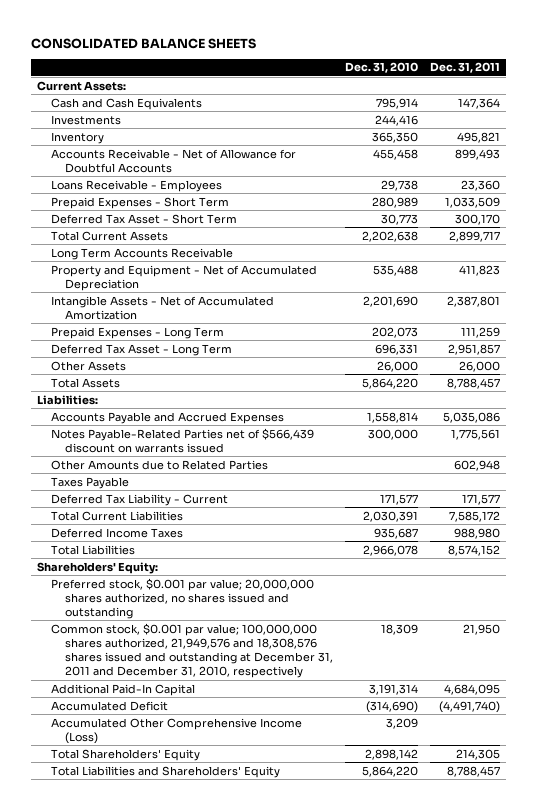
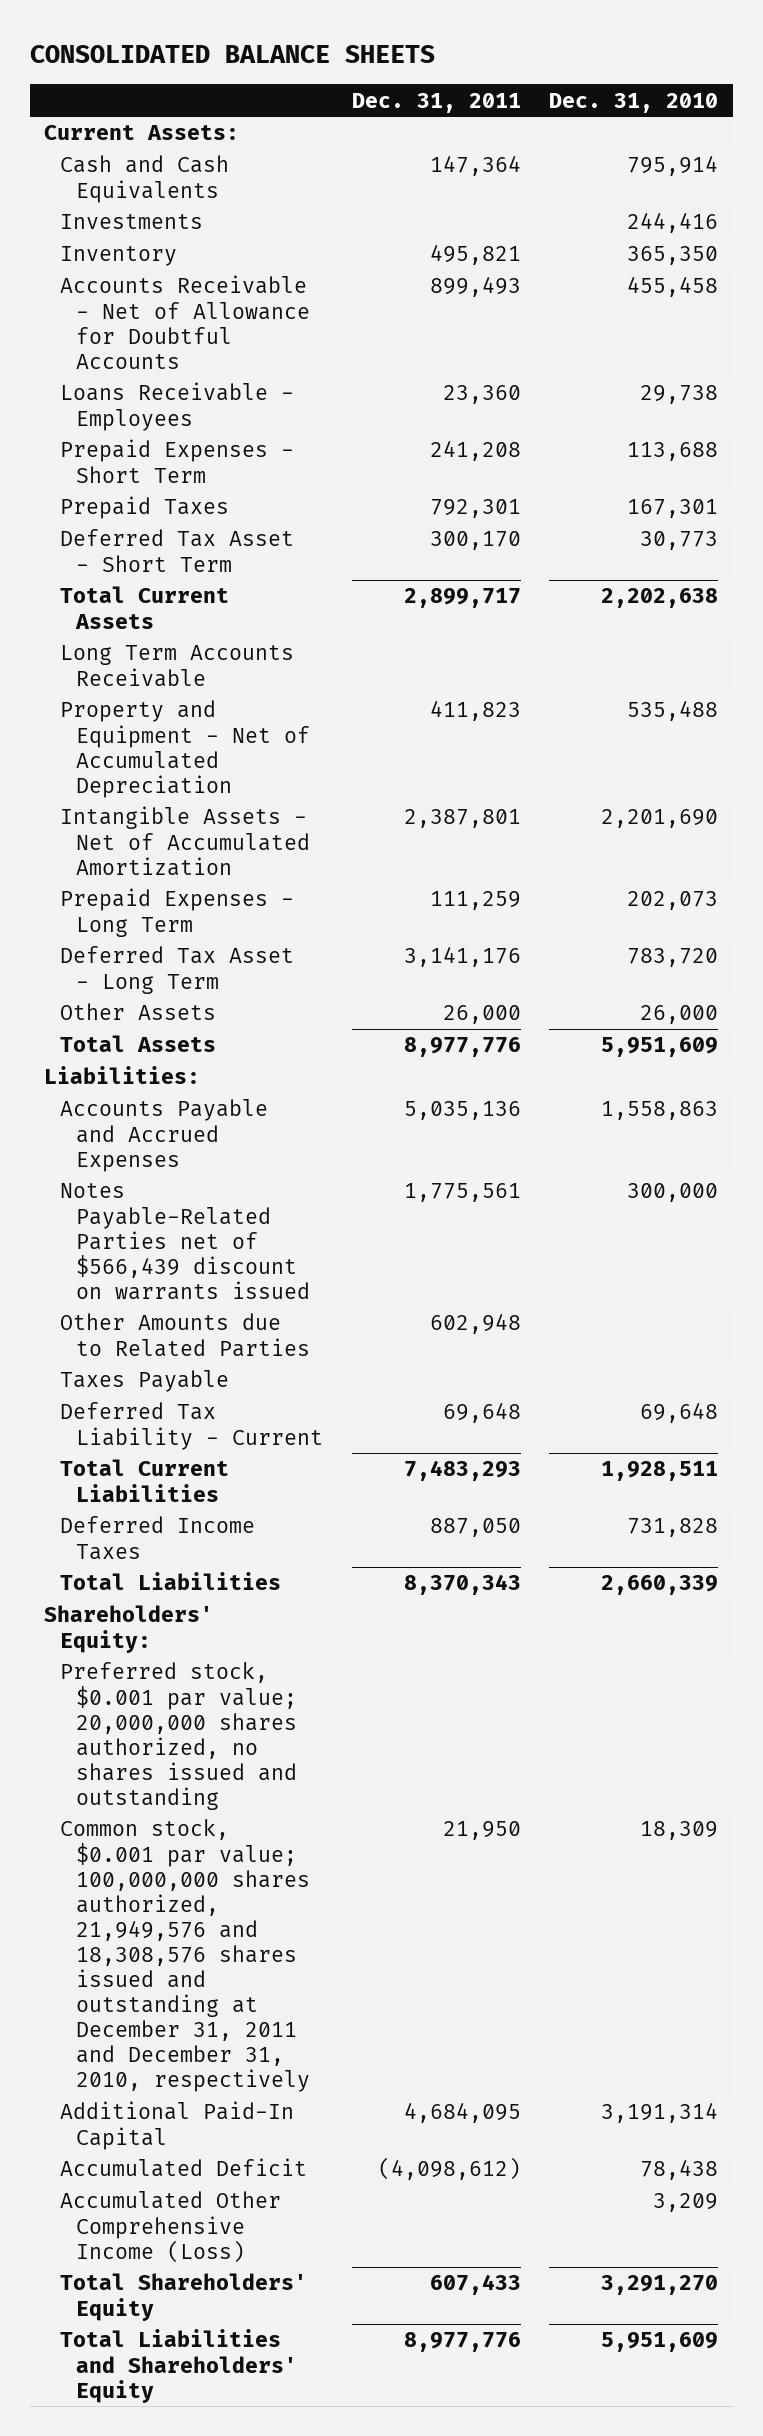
- | Dec. 31, 2010 | Dec. 31, 2011
+ | Dec. 31, 2011 | Dec. 31, 2010
- Prepaid Expenses - Short Term | 280,989 | 1,033,509
+ Prepaid Expenses - Short Term | 241,208 | 113,688
+ Prepaid Taxes | 792,301 | 167,301
- Deferred Tax Asset - Long Term | 696,331 | 2,951,857
+ Deferred Tax Asset - Long Term | 3,141,176 | 783,720
- Total Assets | 5,864,220 | 8,788,457
+ Total Assets | 8,977,776 | 5,951,609
- Accounts Payable and Accrued Expenses | 1,558,814 | 5,035,086
+ Accounts Payable and Accrued Expenses | 5,035,136 | 1,558,863
- Deferred Tax Liability - Current | 171,577 | 171,577
- Total Current Liabilities | 2,030,391 | 7,585,172
- Deferred Income Taxes | 935,687 | 988,980
- Total Liabilities | 2,966,078 | 8,574,152
+ Deferred Tax Liability - Current | 69,648 | 69,648
+ Total Current Liabilities | 7,483,293 | 1,928,511
+ Deferred Income Taxes | 887,050 | 731,828
+ Total Liabilities | 8,370,343 | 2,660,339
- Accumulated Deficit | (314,690) | (4,491,740)
+ Accumulated Deficit | (4,098,612) | 78,438
- Total Shareholders' Equity | 2,898,142 | 214,305
- Total Liabilities and Shareholders' Equity | 5,864,220 | 8,788,457
+ Total Shareholders' Equity | 607,433 | 3,291,270
+ Total Liabilities and Shareholders' Equity | 8,977,776 | 5,951,609

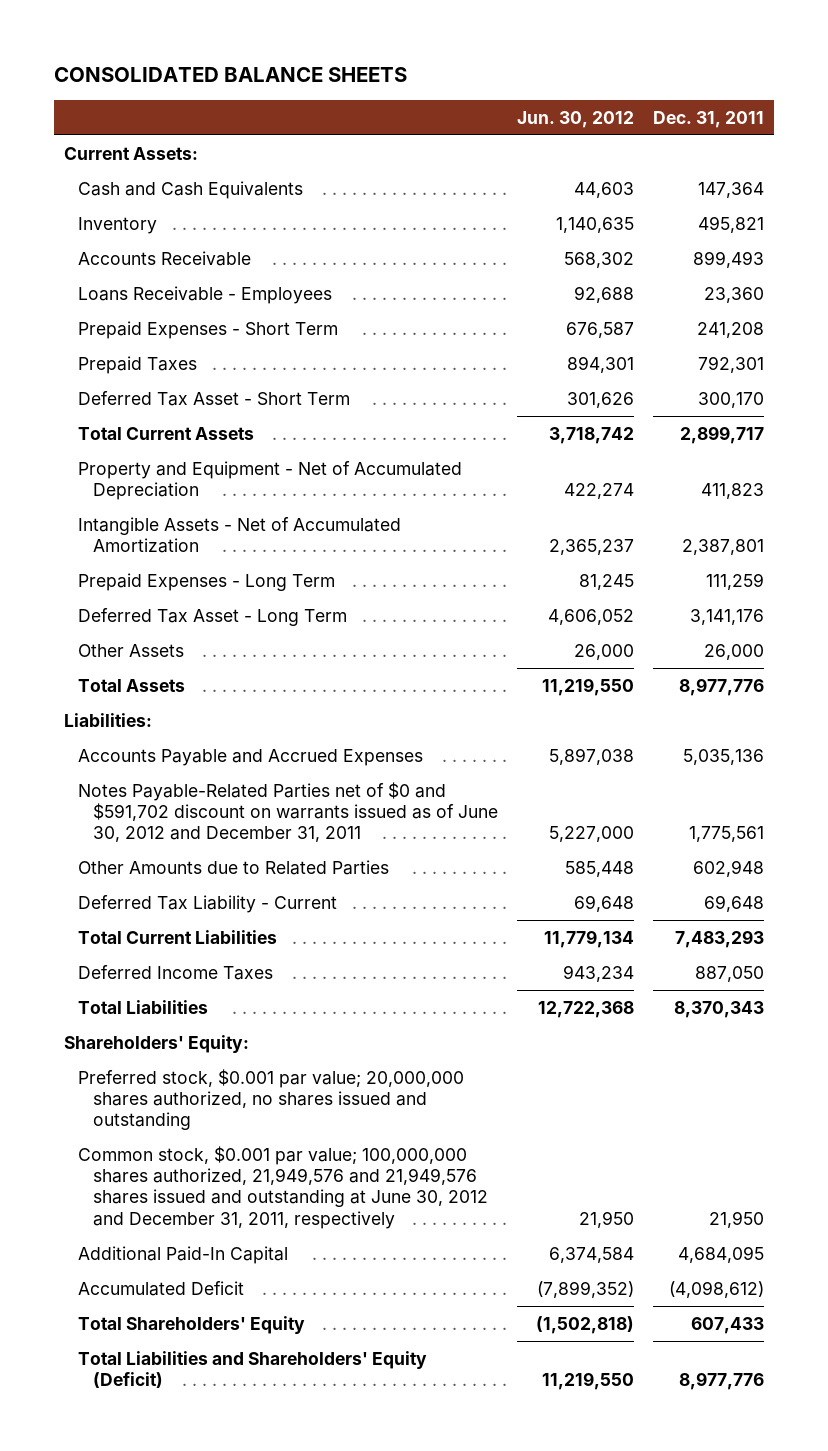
- | Dec. 31, 2011 | Dec. 31, 2010
+ | Jun. 30, 2012 | Dec. 31, 2011
- Investments | | 244,416
- Accounts Receivable - Net of Allowance for Doubtful Accounts | 899,493 | 455,458
+ Accounts Receivable | 568,302 | 899,493
- Long Term Accounts Receivable
- Notes Payable-Related Parties net of $566,439 discount on warrants issued | 1,775,561 | 300,000
+ Notes Payable-Related Parties net of $0 and $591,702 discount on warrants issued as of June 30, 2012 and December 31, 2011 | 5,227,000 | 1,775,561
- Taxes Payable
- Common stock, $0.001 par value; 100,000,000 shares authorized, 21,949,576 and 18,308,576 shares issued and outstanding at December 31, 2011 and December 31, 2010, respectively | 21,950 | 18,309
+ Common stock, $0.001 par value; 100,000,000 shares authorized, 21,949,576 and 21,949,576 shares issued and outstanding at June 30, 2012 and December 31, 2011, respectively | 21,950 | 21,950
- Accumulated Other Comprehensive Income (Loss) | | 3,209
- Total Liabilities and Shareholders' Equity | 8,977,776 | 5,951,609
+ Total Liabilities and Shareholders' Equity (Deficit) | 11,219,550 | 8,977,776

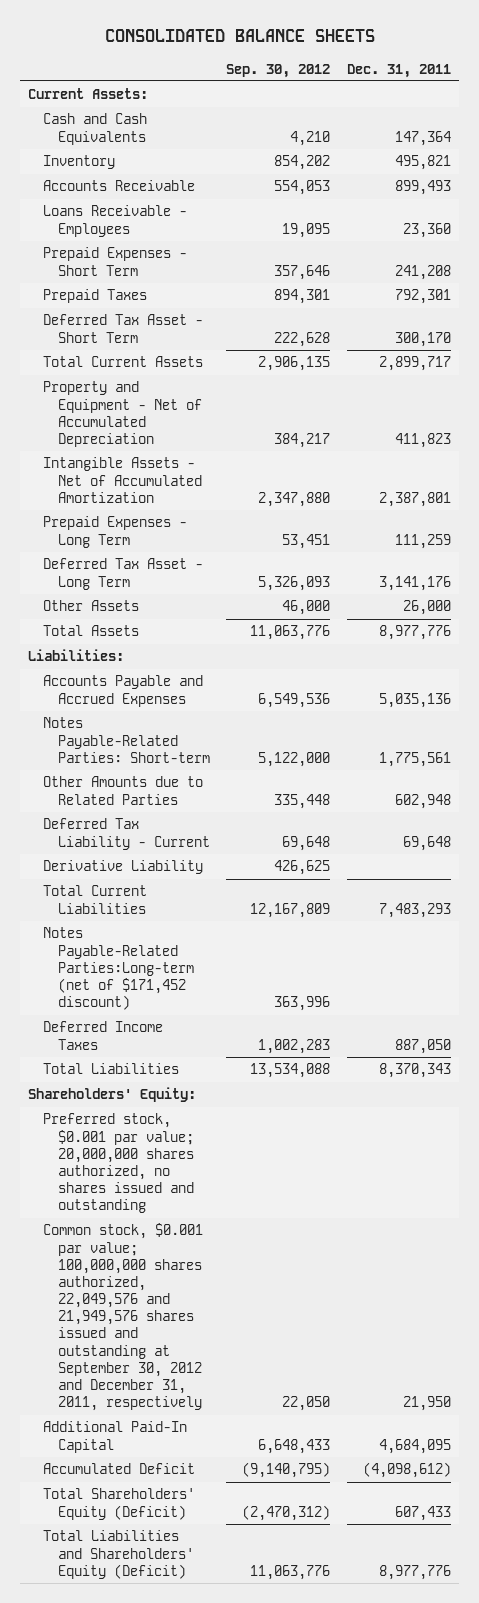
- | Jun. 30, 2012 | Dec. 31, 2011
+ | Sep. 30, 2012 | Dec. 31, 2011
- Notes Payable-Related Parties net of $0 and $591,702 discount on warrants issued as of June 30, 2012 and December 31, 2011 | 5,227,000 | 1,775,561
+ Notes Payable-Related Parties: Short-term | 5,122,000 | 1,775,561
+ Derivative Liability | 426,625 |
+ Notes Payable-Related Parties:Long-term (net of $171,452 discount) | 363,996 |
- Common stock, $0.001 par value; 100,000,000 shares authorized, 21,949,576 and 21,949,576 shares issued and outstanding at June 30, 2012 and December 31, 2011, respectively | 21,950 | 21,950
+ Common stock, $0.001 par value; 100,000,000 shares authorized, 22,049,576 and 21,949,576 shares issued and outstanding at September 30, 2012 and December 31, 2011, respectively | 22,050 | 21,950
- Total Shareholders' Equity | (1,502,818) | 607,433
+ Total Shareholders' Equity (Deficit) | (2,470,312) | 607,433

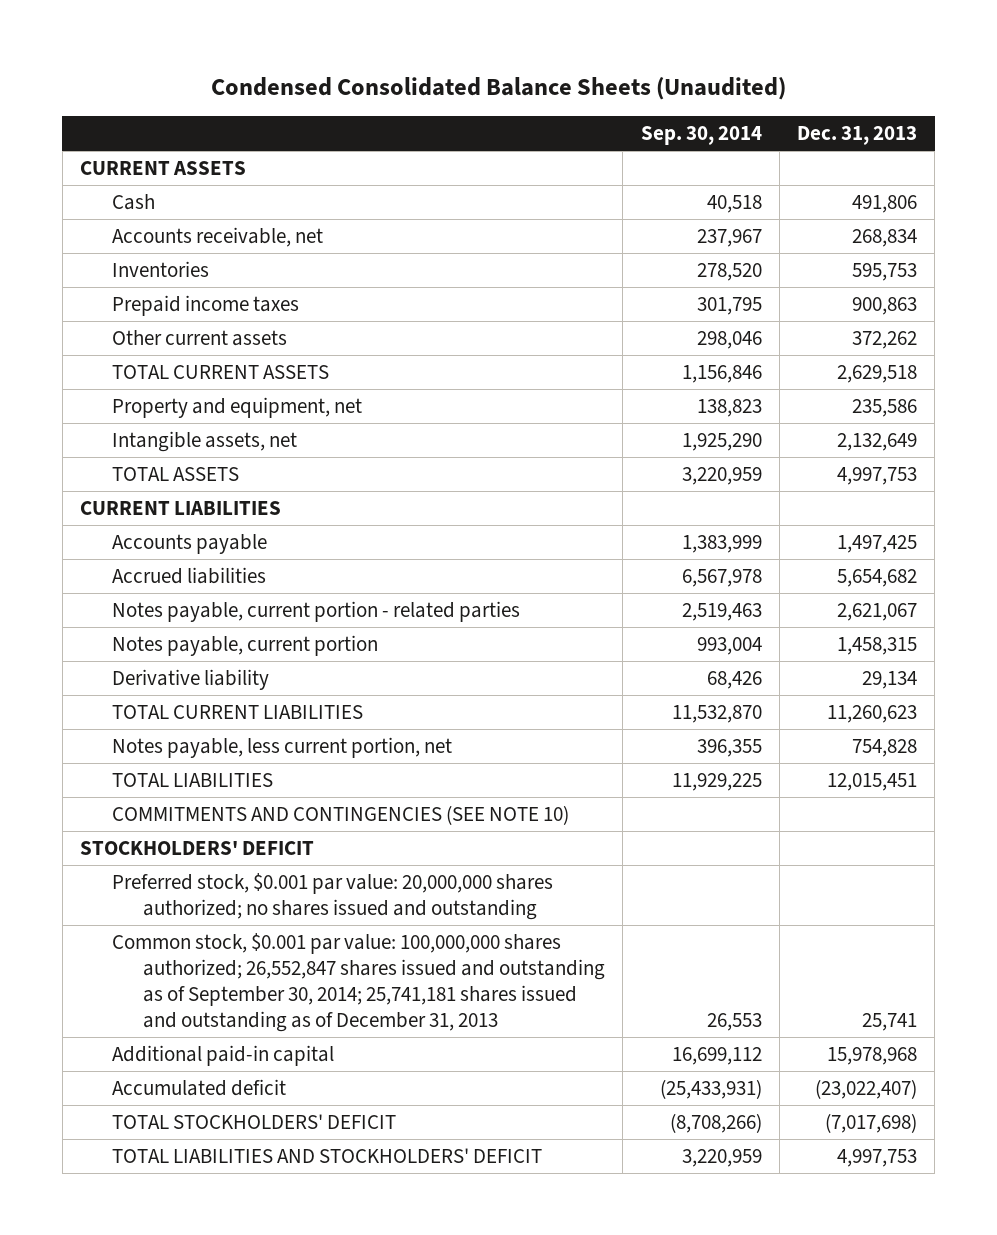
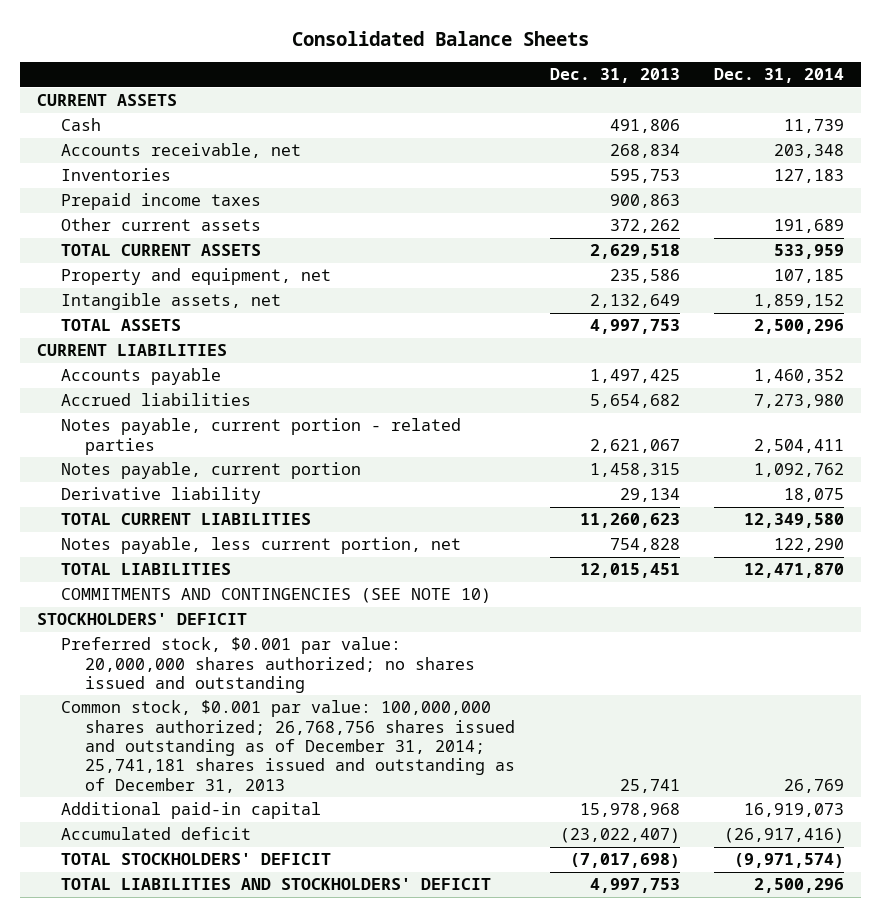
- Condensed Consolidated Balance Sheets (Unaudited)
+ Consolidated Balance Sheets
- | Sep. 30, 2014 | Dec. 31, 2013
+ | Dec. 31, 2013 | Dec. 31, 2014
- Common stock, $0.001 par value: 100,000,000 shares authorized; 26,552,847 shares issued and outstanding as of September 30, 2014; 25,741,181 shares issued and outstanding as of December 31, 2013 | 26,553 | 25,741
+ Common stock, $0.001 par value: 100,000,000 shares authorized; 26,768,756 shares issued and outstanding as of December 31, 2014; 25,741,181 shares issued and outstanding as of December 31, 2013 | 25,741 | 26,769

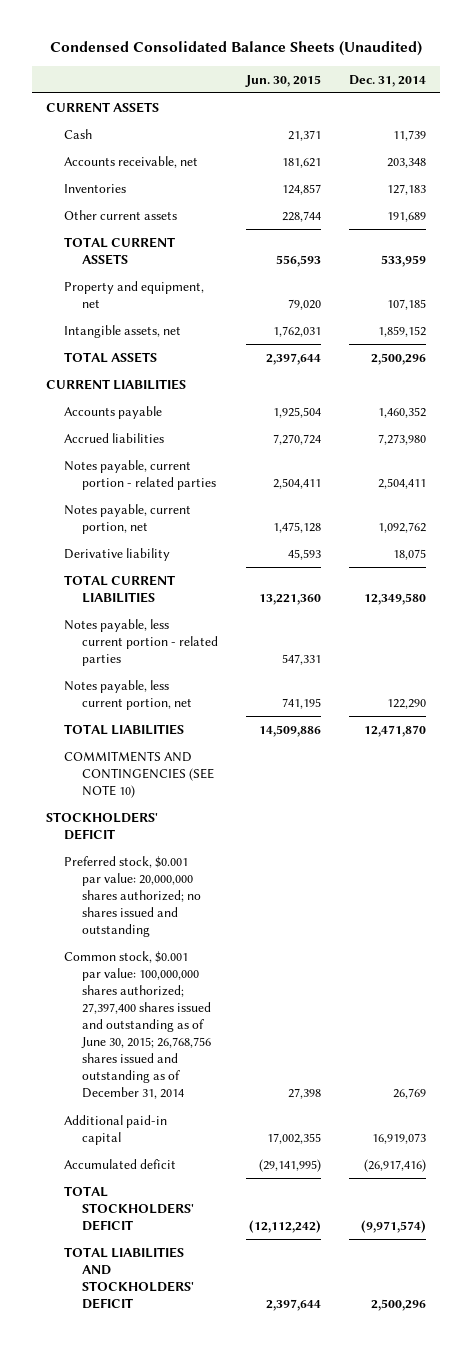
- Consolidated Balance Sheets
+ Condensed Consolidated Balance Sheets (Unaudited)
- | Dec. 31, 2013 | Dec. 31, 2014
+ | Jun. 30, 2015 | Dec. 31, 2014
- Prepaid income taxes | 900,863 |
- Notes payable, current portion | 1,458,315 | 1,092,762
+ Notes payable, current portion, net | 1,475,128 | 1,092,762
+ Notes payable, less current portion - related parties | 547,331 |
- Common stock, $0.001 par value: 100,000,000 shares authorized; 26,768,756 shares issued and outstanding as of December 31, 2014; 25,741,181 shares issued and outstanding as of December 31, 2013 | 25,741 | 26,769
+ Common stock, $0.001 par value: 100,000,000 shares authorized; 27,397,400 shares issued and outstanding as of June 30, 2015; 26,768,756 shares issued and outstanding as of December 31, 2014 | 27,398 | 26,769

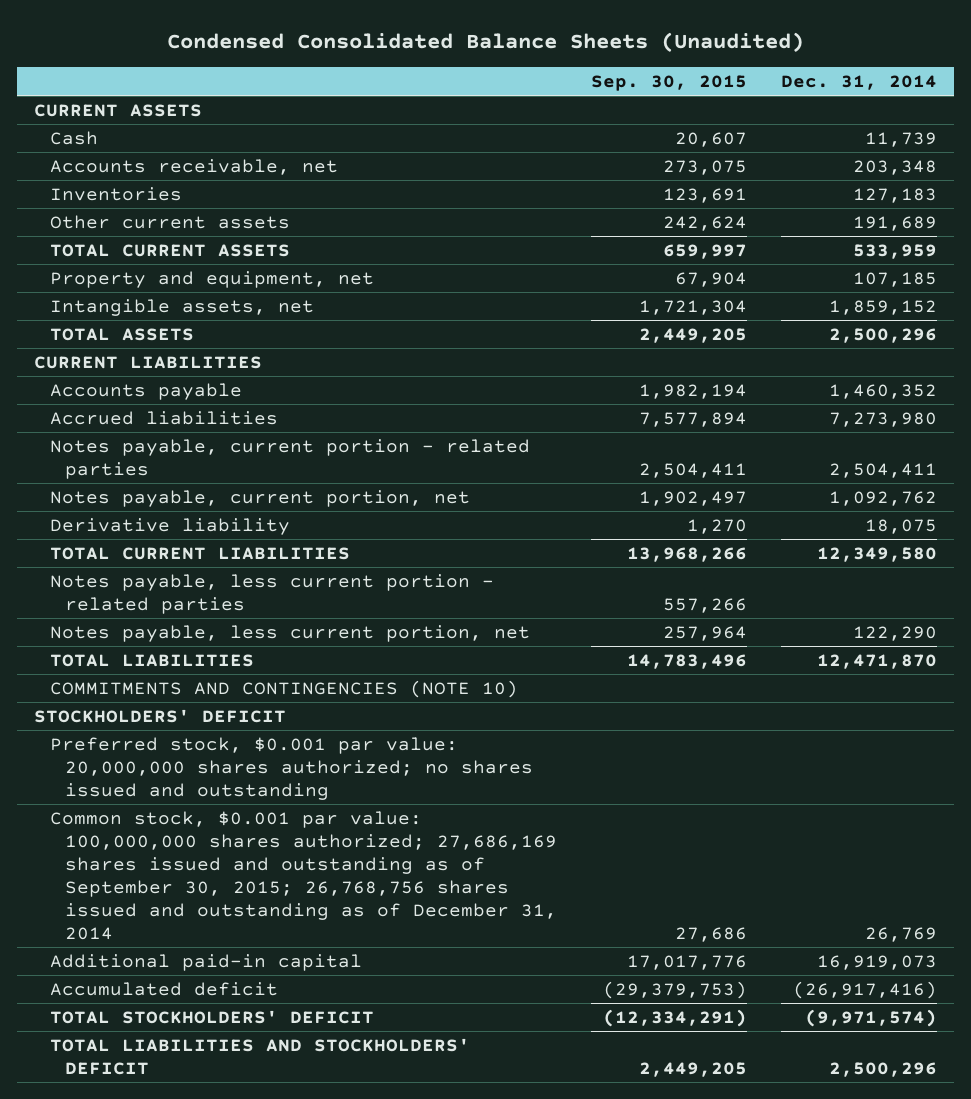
- | Jun. 30, 2015 | Dec. 31, 2014
+ | Sep. 30, 2015 | Dec. 31, 2014
- COMMITMENTS AND CONTINGENCIES (SEE NOTE 10)
+ COMMITMENTS AND CONTINGENCIES (NOTE 10)
- Common stock, $0.001 par value: 100,000,000 shares authorized; 27,397,400 shares issued and outstanding as of June 30, 2015; 26,768,756 shares issued and outstanding as of December 31, 2014 | 27,398 | 26,769
+ Common stock, $0.001 par value: 100,000,000 shares authorized; 27,686,169 shares issued and outstanding as of September 30, 2015; 26,768,756 shares issued and outstanding as of December 31, 2014 | 27,686 | 26,769

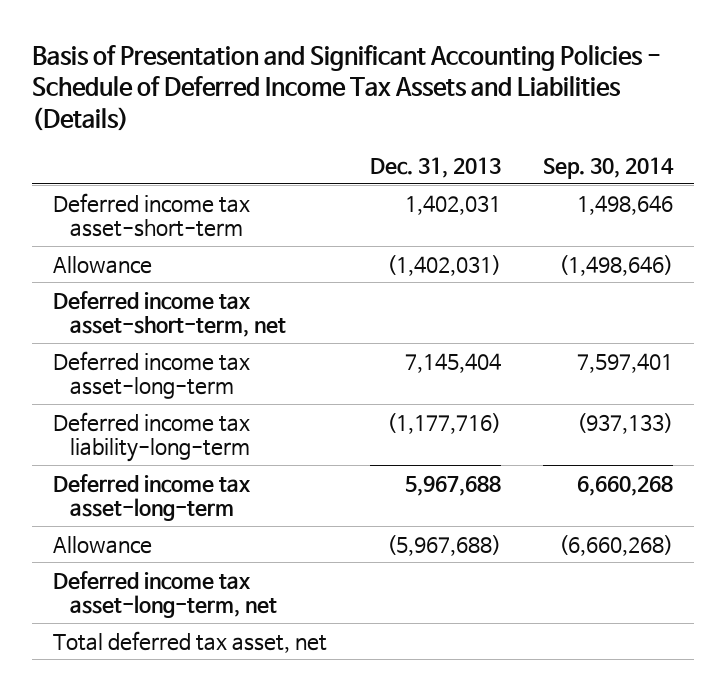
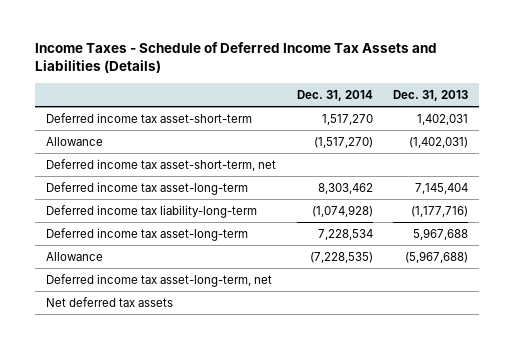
- Basis of Presentation and Significant Accounting Policies - Schedule of Deferred Income Tax Assets and Liabilities (Details)
+ Income Taxes - Schedule of Deferred Income Tax Assets and Liabilities (Details)
- | Dec. 31, 2013 | Sep. 30, 2014
+ | Dec. 31, 2014 | Dec. 31, 2013
- Total deferred tax asset, net
+ Net deferred tax assets

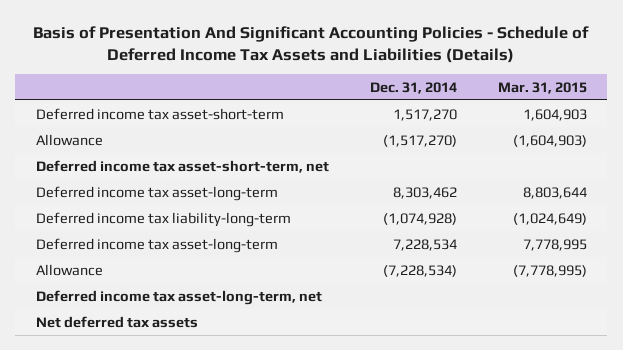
- Income Taxes - Schedule of Deferred Income Tax Assets and Liabilities (Details)
+ Basis of Presentation And Significant Accounting Policies - Schedule of Deferred Income Tax Assets and Liabilities (Details)
- | Dec. 31, 2014 | Dec. 31, 2013
+ | Dec. 31, 2014 | Mar. 31, 2015
- Allowance | (7,228,535) | (5,967,688)
+ Allowance | (7,228,534) | (7,778,995)

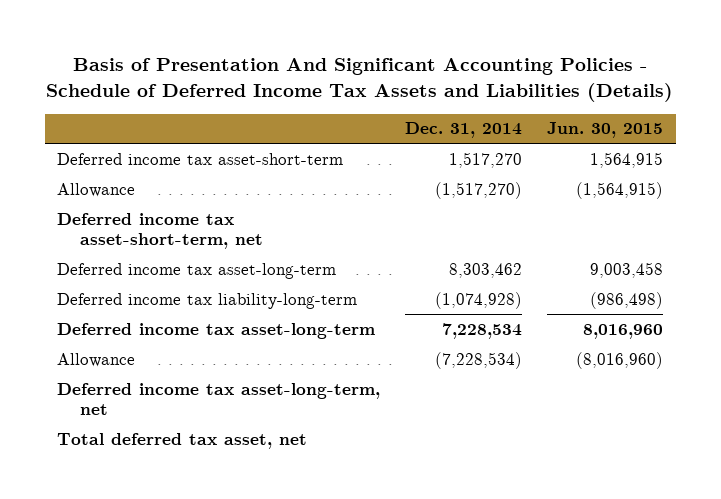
- | Dec. 31, 2014 | Mar. 31, 2015
+ | Dec. 31, 2014 | Jun. 30, 2015
- Net deferred tax assets
+ Total deferred tax asset, net

